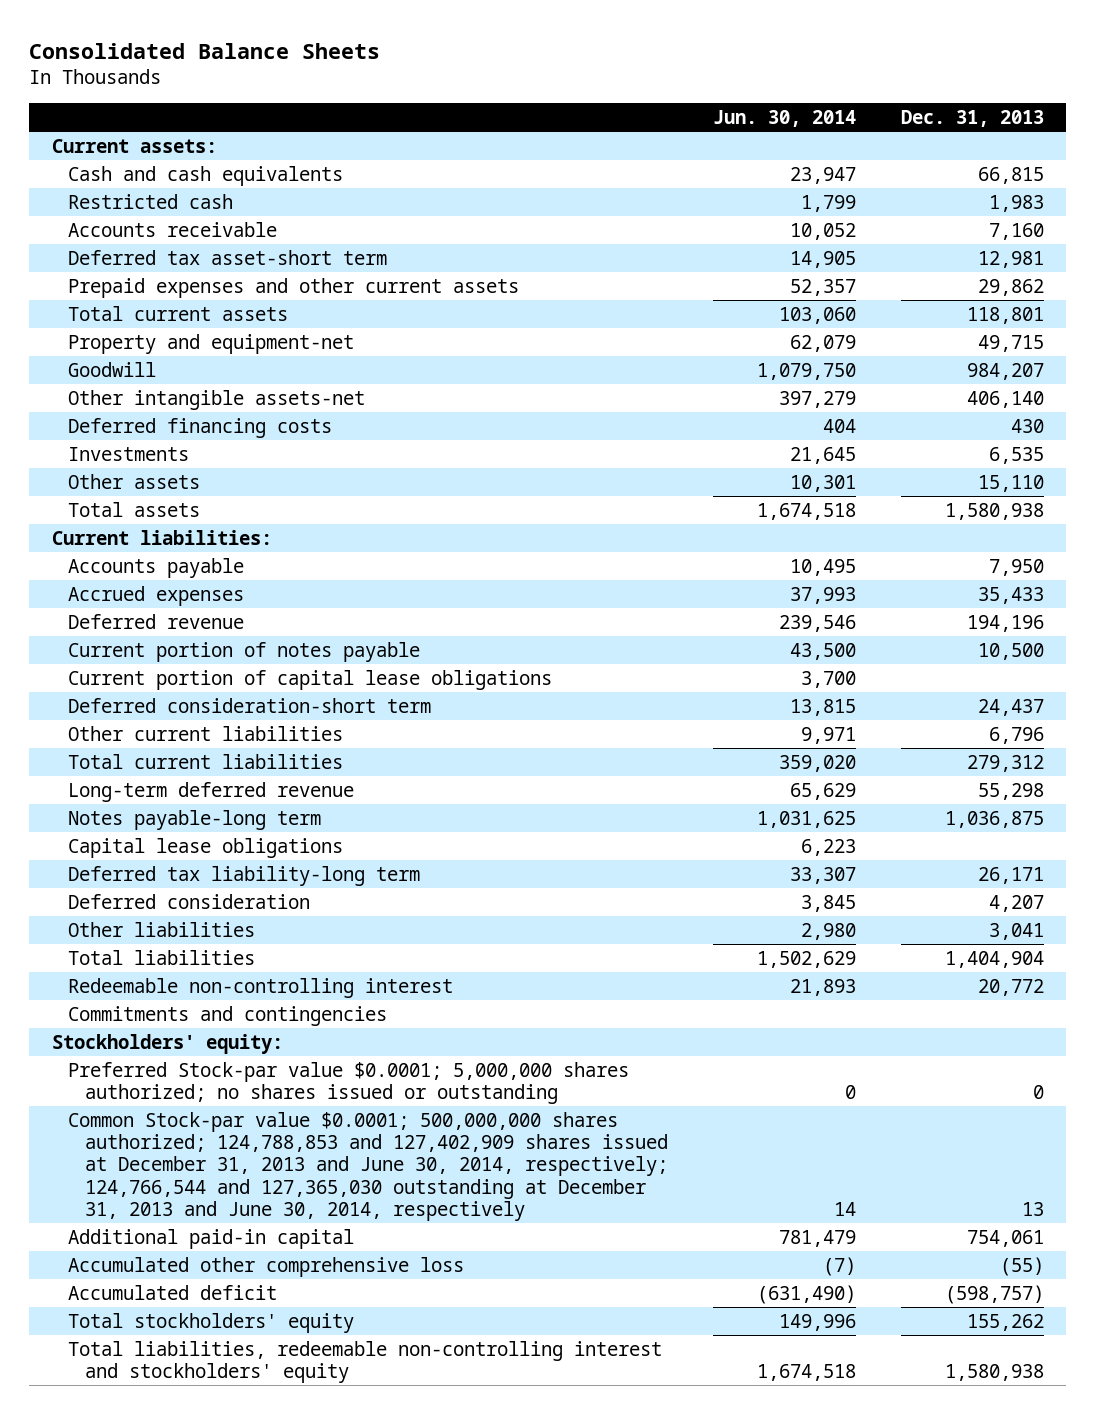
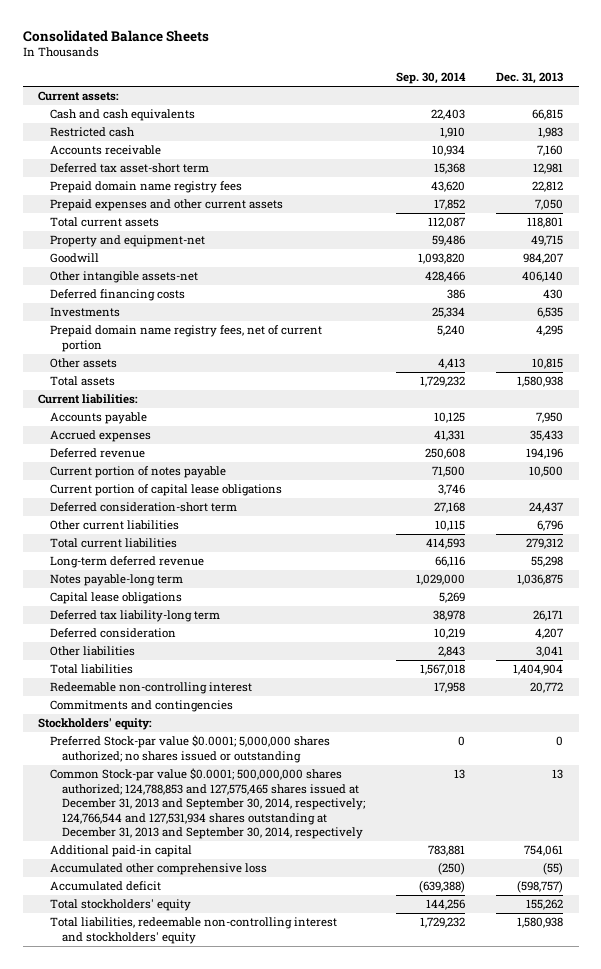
- | Jun. 30, 2014 | Dec. 31, 2013
+ | Sep. 30, 2014 | Dec. 31, 2013
- Prepaid expenses and other current assets | 52,357 | 29,862
+ Prepaid domain name registry fees | 43,620 | 22,812
+ Prepaid expenses and other current assets | 17,852 | 7,050
- Other assets | 10,301 | 15,110
+ Prepaid domain name registry fees, net of current portion | 5,240 | 4,295
+ Other assets | 4,413 | 10,815
- Common Stock-par value $0.0001; 500,000,000 shares authorized; 124,788,853 and 127,402,909 shares issued at December 31, 2013 and June 30, 2014, respectively; 124,766,544 and 127,365,030 outstanding at December 31, 2013 and June 30, 2014, respectively | 14 | 13
+ Common Stock-par value $0.0001; 500,000,000 shares authorized; 124,788,853 and 127,575,465 shares issued at December 31, 2013 and September 30, 2014, respectively; 124,766,544 and 127,531,934 shares outstanding at December 31, 2013 and September 30, 2014, respectively | 13 | 13

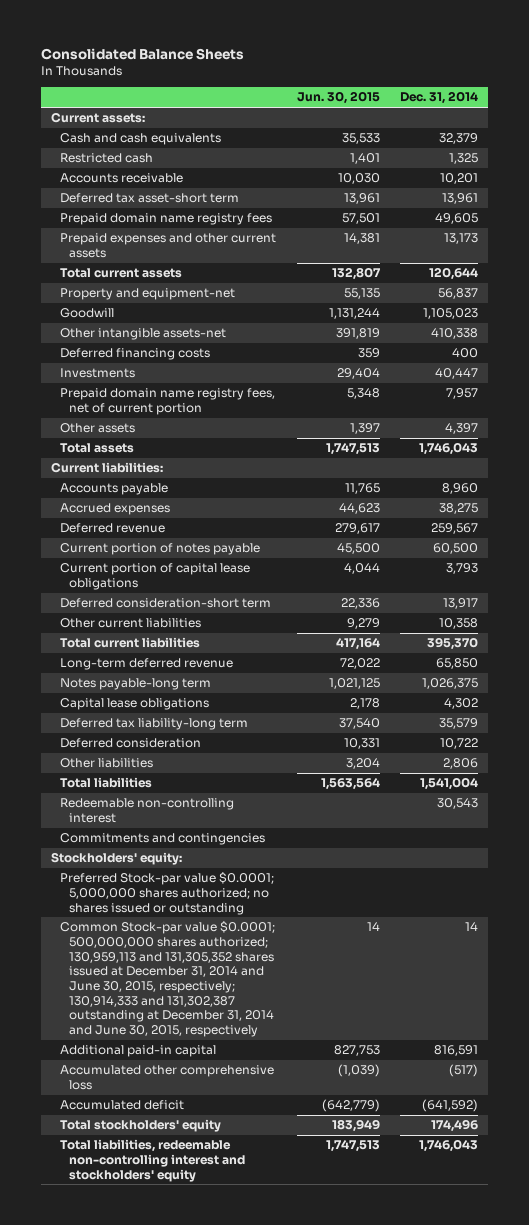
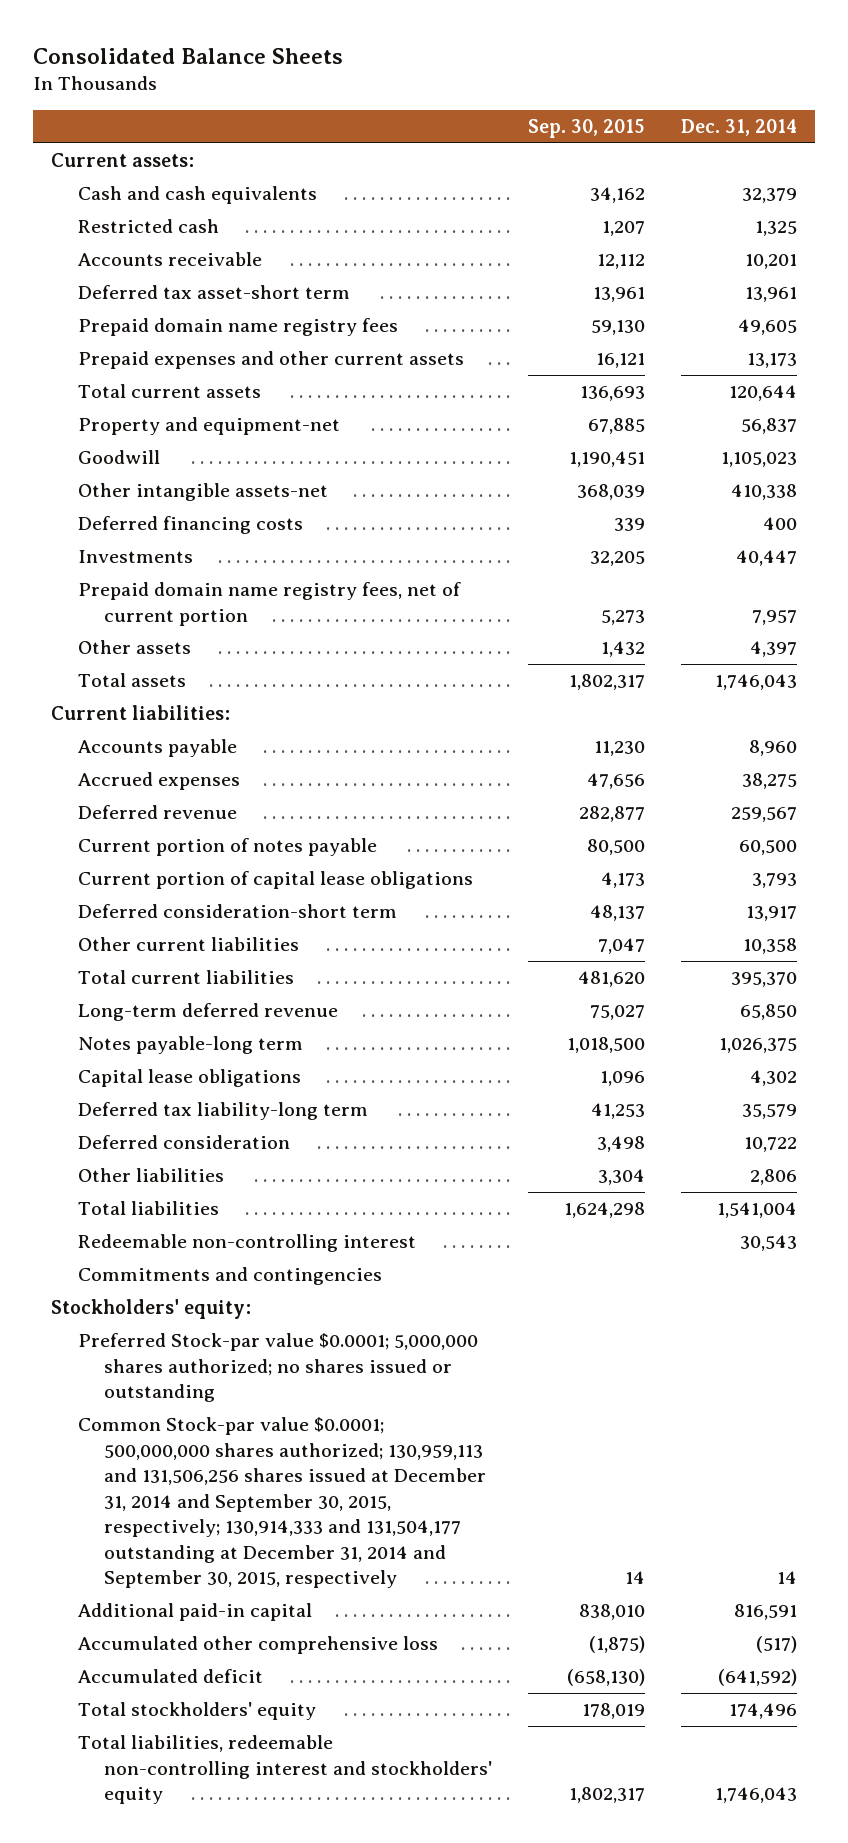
- | Jun. 30, 2015 | Dec. 31, 2014
+ | Sep. 30, 2015 | Dec. 31, 2014
- Common Stock-par value $0.0001; 500,000,000 shares authorized; 130,959,113 and 131,305,352 shares issued at December 31, 2014 and June 30, 2015, respectively; 130,914,333 and 131,302,387 outstanding at December 31, 2014 and June 30, 2015, respectively | 14 | 14
+ Common Stock-par value $0.0001; 500,000,000 shares authorized; 130,959,113 and 131,506,256 shares issued at December 31, 2014 and September 30, 2015, respectively; 130,914,333 and 131,504,177 outstanding at December 31, 2014 and September 30, 2015, respectively | 14 | 14

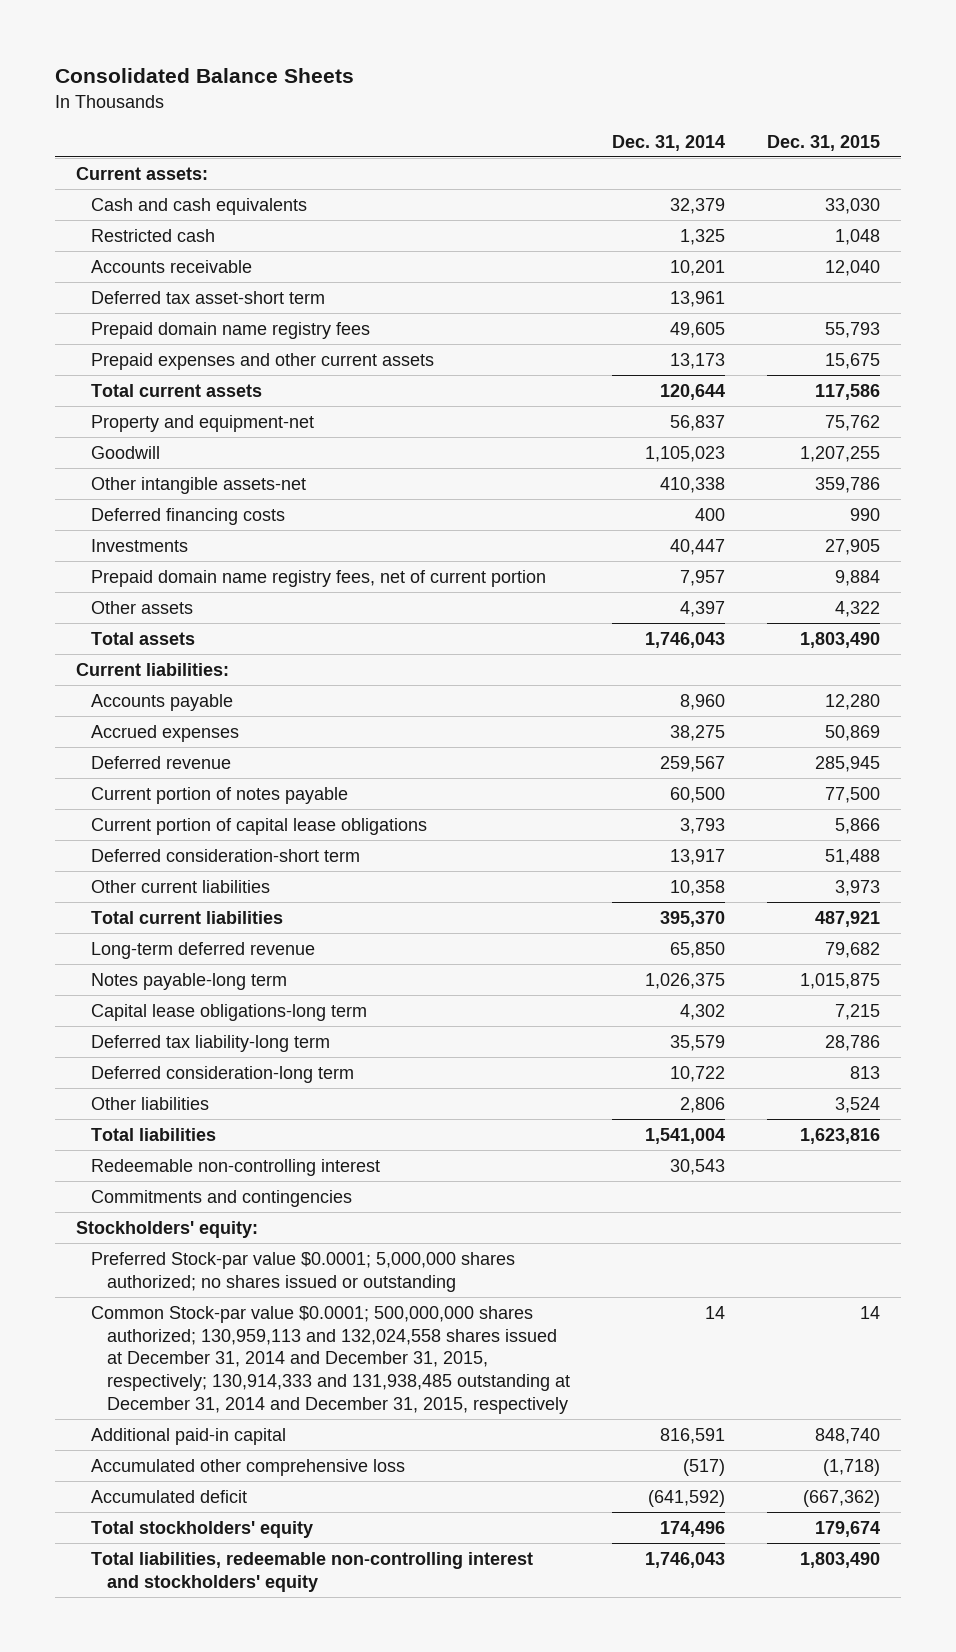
- | Sep. 30, 2015 | Dec. 31, 2014
+ | Dec. 31, 2014 | Dec. 31, 2015
- Capital lease obligations | 1,096 | 4,302
+ Capital lease obligations-long term | 4,302 | 7,215
- Deferred consideration | 3,498 | 10,722
+ Deferred consideration-long term | 10,722 | 813
- Common Stock-par value $0.0001; 500,000,000 shares authorized; 130,959,113 and 131,506,256 shares issued at December 31, 2014 and September 30, 2015, respectively; 130,914,333 and 131,504,177 outstanding at December 31, 2014 and September 30, 2015, respectively | 14 | 14
+ Common Stock-par value $0.0001; 500,000,000 shares authorized; 130,959,113 and 132,024,558 shares issued at December 31, 2014 and December 31, 2015, respectively; 130,914,333 and 131,938,485 outstanding at December 31, 2014 and December 31, 2015, respectively | 14 | 14

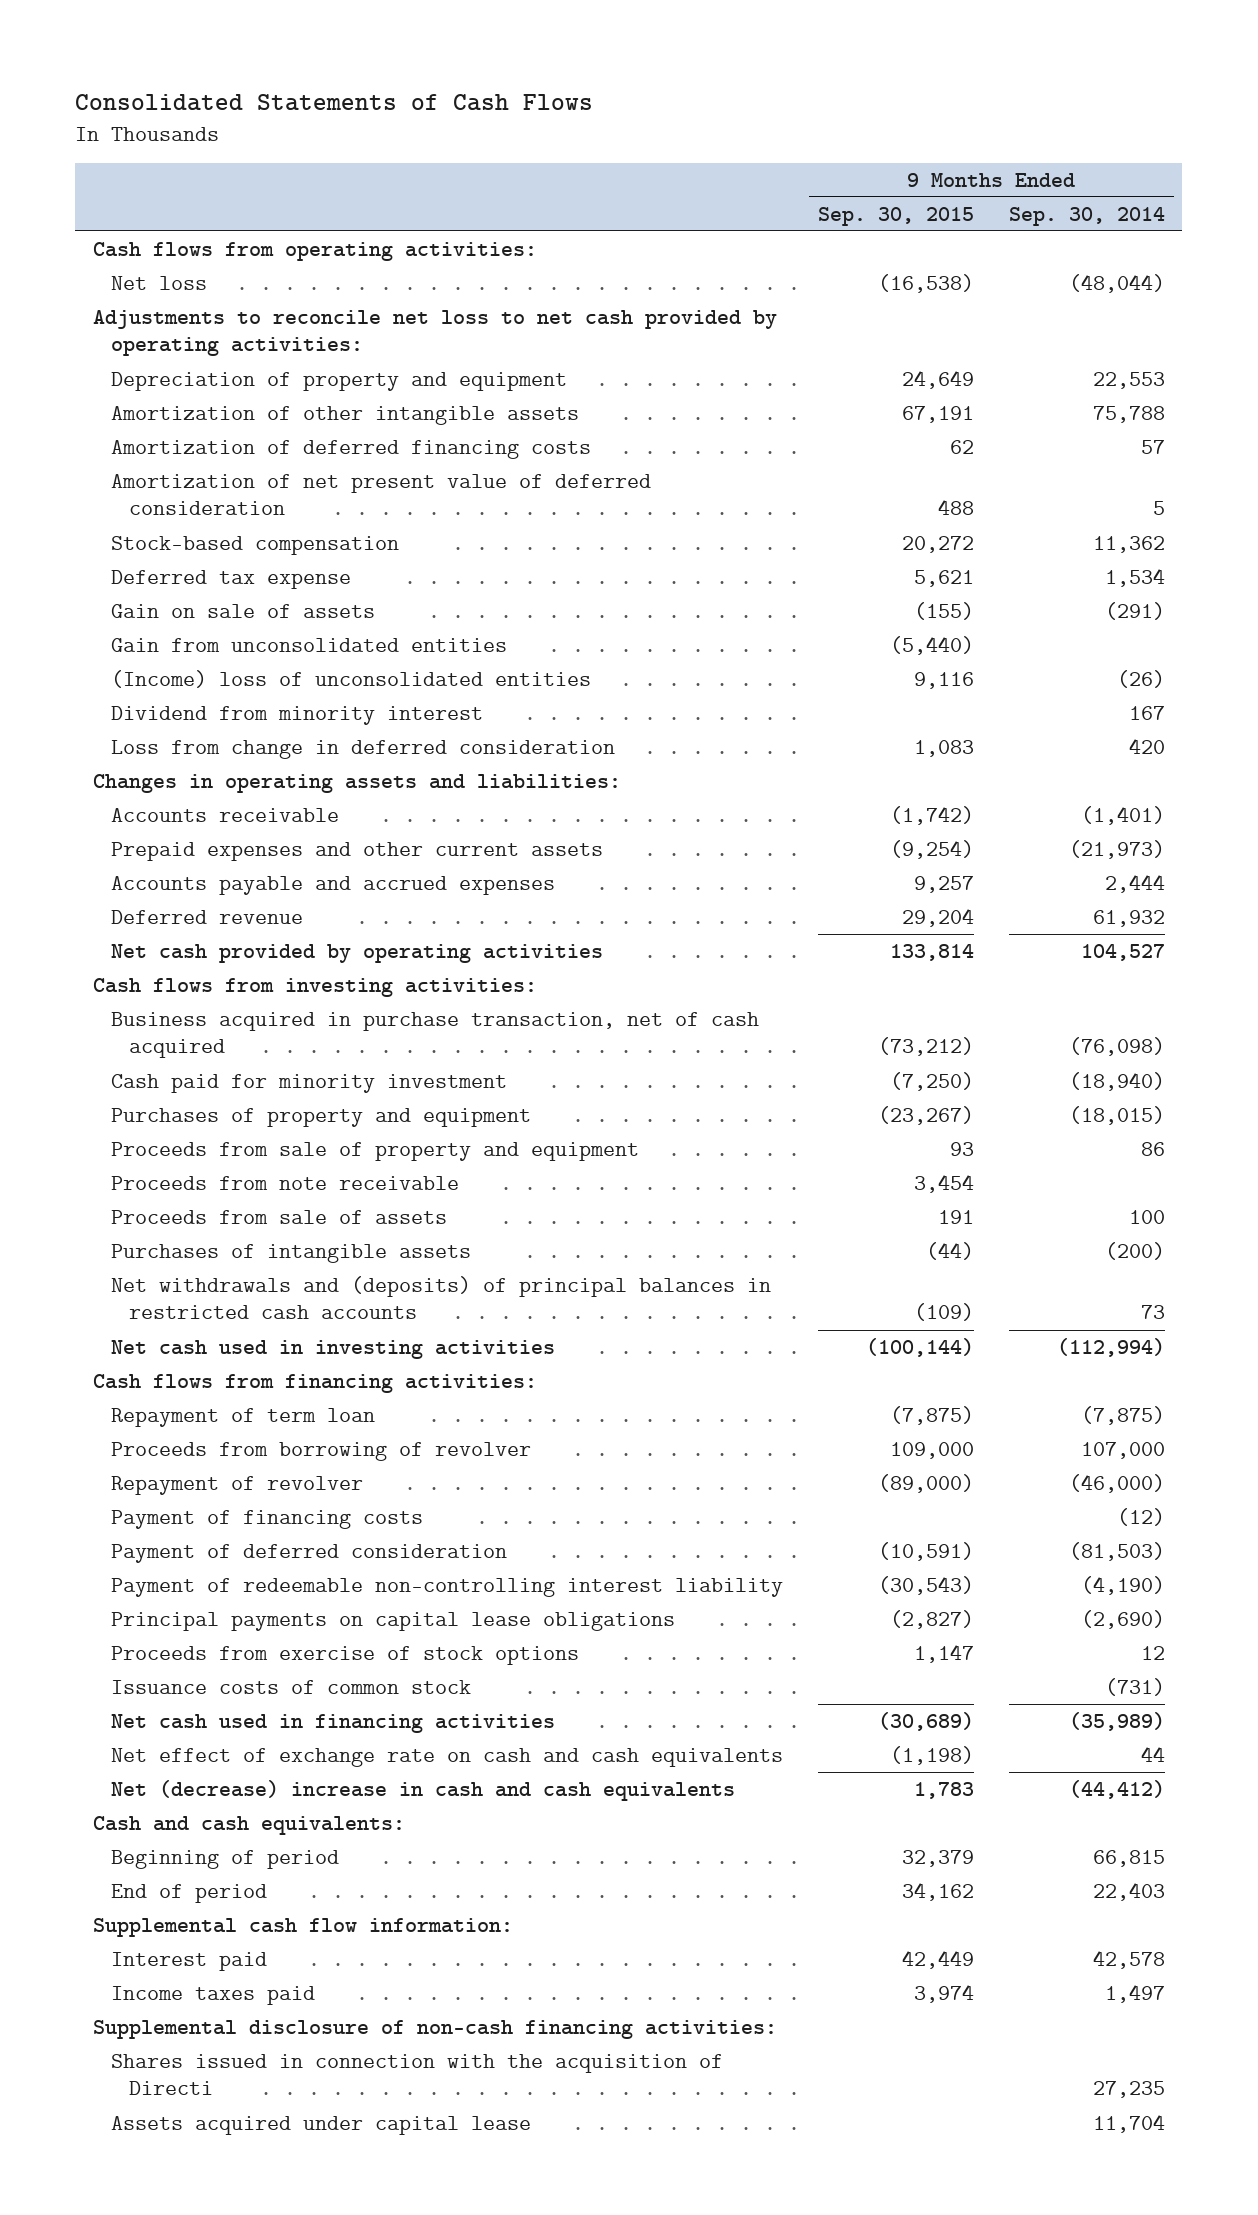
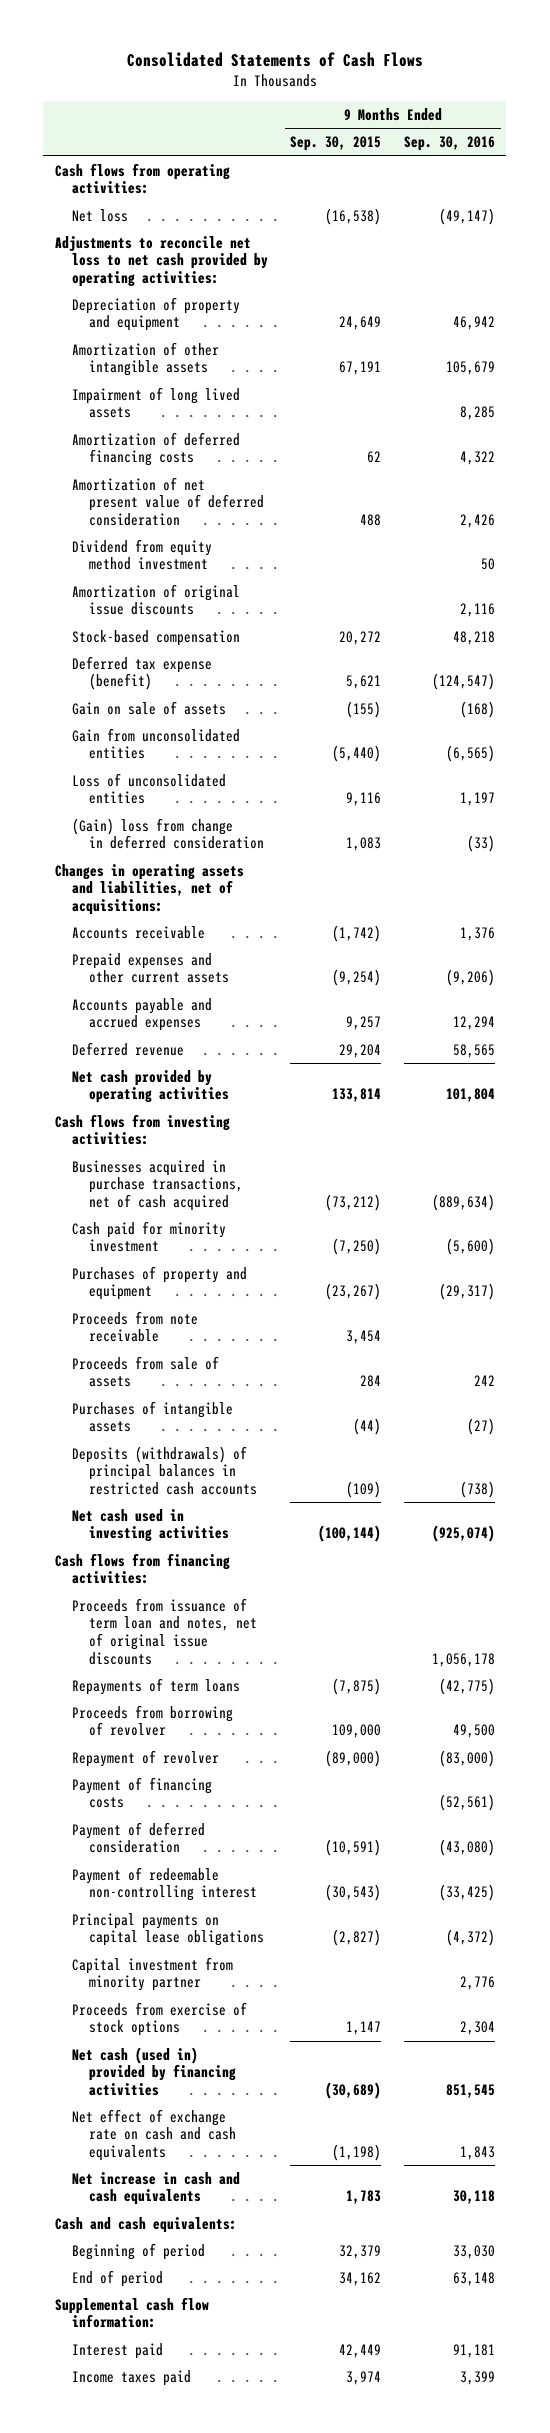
- | 9 Months Ended Sep. 30, 2015 | 9 Months Ended Sep. 30, 2014
+ | 9 Months Ended Sep. 30, 2015 | 9 Months Ended Sep. 30, 2016
+ Impairment of long lived assets | | 8,285
+ Dividend from equity method investment | | 50
+ Amortization of original issue discounts | | 2,116
- Deferred tax expense | 5,621 | 1,534
+ Deferred tax expense (benefit) | 5,621 | (124,547)
- (Income) loss of unconsolidated entities | 9,116 | (26)
- Dividend from minority interest | | 167
- Loss from change in deferred consideration | 1,083 | 420
- Changes in operating assets and liabilities:
+ Loss of unconsolidated entities | 9,116 | 1,197
+ (Gain) loss from change in deferred consideration | 1,083 | (33)
+ Changes in operating assets and liabilities, net of acquisitions:
- Business acquired in purchase transaction, net of cash acquired | (73,212) | (76,098)
+ Businesses acquired in purchase transactions, net of cash acquired | (73,212) | (889,634)
- Proceeds from sale of property and equipment | 93 | 86
- Proceeds from sale of assets | 191 | 100
+ Proceeds from sale of assets | 284 | 242
- Net withdrawals and (deposits) of principal balances in restricted cash accounts | (109) | 73
+ Deposits (withdrawals) of principal balances in restricted cash accounts | (109) | (738)
- Repayment of term loan | (7,875) | (7,875)
+ Proceeds from issuance of term loan and notes, net of original issue discounts | | 1,056,178
+ Repayments of term loans | (7,875) | (42,775)
- Payment of redeemable non-controlling interest liability | (30,543) | (4,190)
+ Payment of redeemable non-controlling interest | (30,543) | (33,425)
+ Capital investment from minority partner | | 2,776
- Issuance costs of common stock | | (731)
- Net cash used in financing activities | (30,689) | (35,989)
+ Net cash (used in) provided by financing activities | (30,689) | 851,545
- Net (decrease) increase in cash and cash equivalents | 1,783 | (44,412)
+ Net increase in cash and cash equivalents | 1,783 | 30,118
- Supplemental disclosure of non-cash financing activities:
- Shares issued in connection with the acquisition of Directi | | 27,235
- Assets acquired under capital lease | | 11,704

